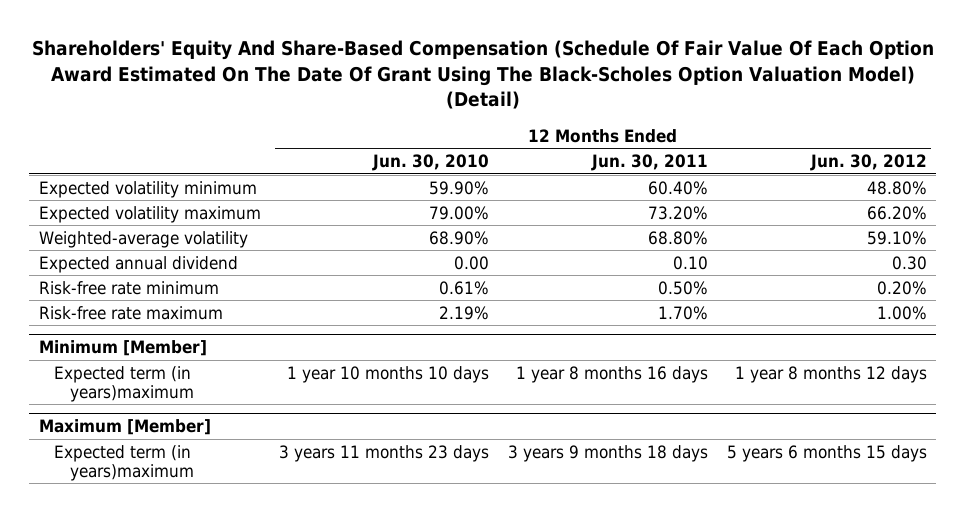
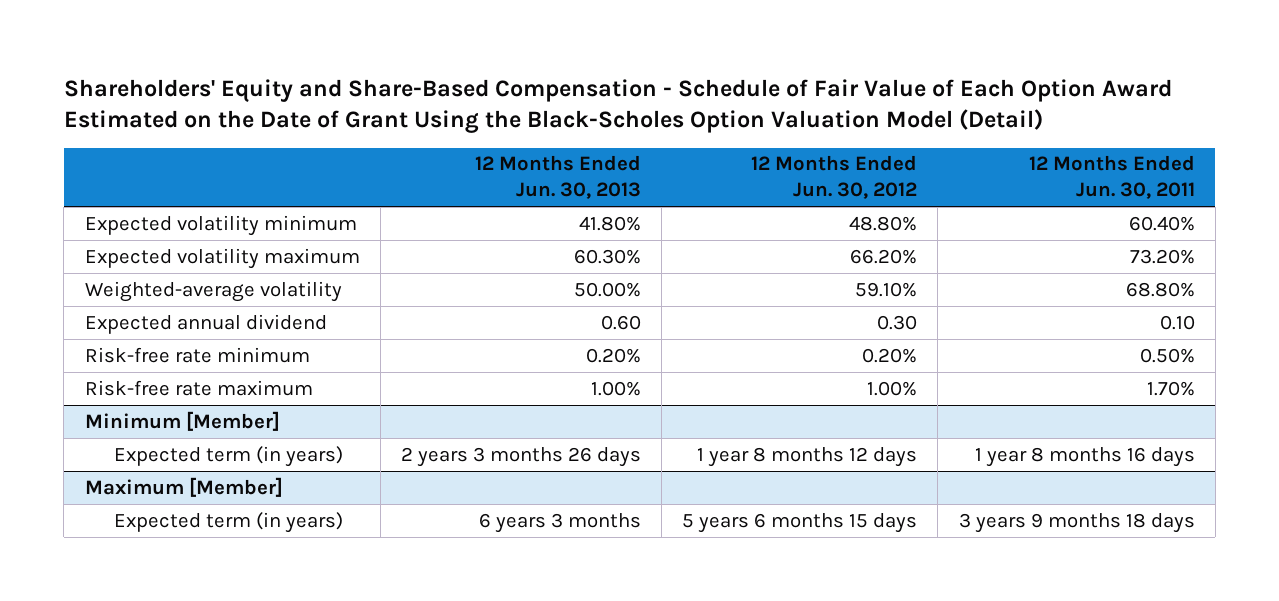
- Shareholders' Equity And Share-Based Compensation (Schedule Of Fair Value Of Each Option Award Estimated On The Date Of Grant Using The Black-Scholes Option Valuation Model) (Detail)
+ Shareholders' Equity and Share-Based Compensation - Schedule of Fair Value of Each Option Award Estimated on the Date of Grant Using the Black-Scholes Option Valuation Model (Detail)
- | 12 Months Ended Jun. 30, 2010 | 12 Months Ended Jun. 30, 2011 | 12 Months Ended Jun. 30, 2012
+ | 12 Months Ended Jun. 30, 2013 | 12 Months Ended Jun. 30, 2012 | 12 Months Ended Jun. 30, 2011
@ Minimum [Member]
- Expected term (in years)maximum | 1 year 10 months 10 days | 1 year 8 months 16 days | 1 year 8 months 12 days
+ Expected term (in years) | 2 years 3 months 26 days | 1 year 8 months 12 days | 1 year 8 months 16 days
@ Maximum [Member]
- Expected term (in years)maximum | 3 years 11 months 23 days | 3 years 9 months 18 days | 5 years 6 months 15 days
+ Expected term (in years) | 6 years 3 months | 5 years 6 months 15 days | 3 years 9 months 18 days

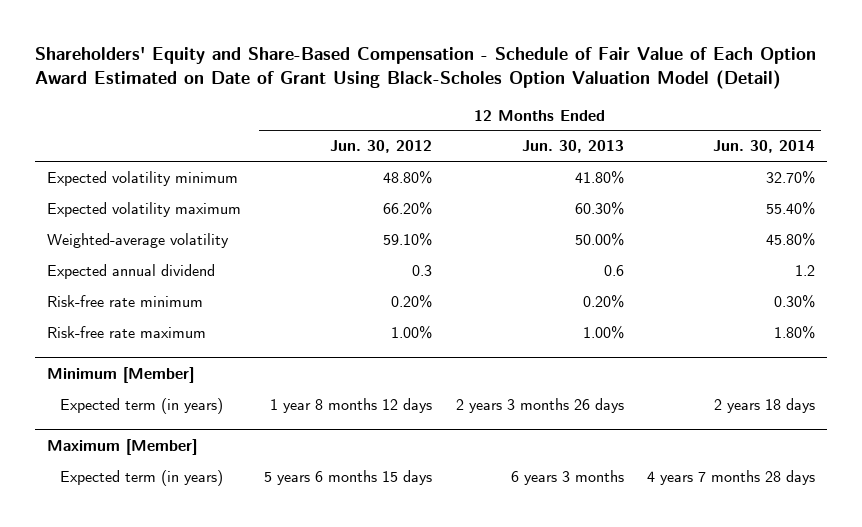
- Shareholders' Equity and Share-Based Compensation - Schedule of Fair Value of Each Option Award Estimated on the Date of Grant Using the Black-Scholes Option Valuation Model (Detail)
+ Shareholders' Equity and Share-Based Compensation - Schedule of Fair Value of Each Option Award Estimated on Date of Grant Using Black-Scholes Option Valuation Model (Detail)
- | 12 Months Ended Jun. 30, 2013 | 12 Months Ended Jun. 30, 2012 | 12 Months Ended Jun. 30, 2011
+ | 12 Months Ended Jun. 30, 2012 | 12 Months Ended Jun. 30, 2013 | 12 Months Ended Jun. 30, 2014
- Expected annual dividend | 0.60 | 0.30 | 0.10
+ Expected annual dividend | 0.3 | 0.6 | 1.2

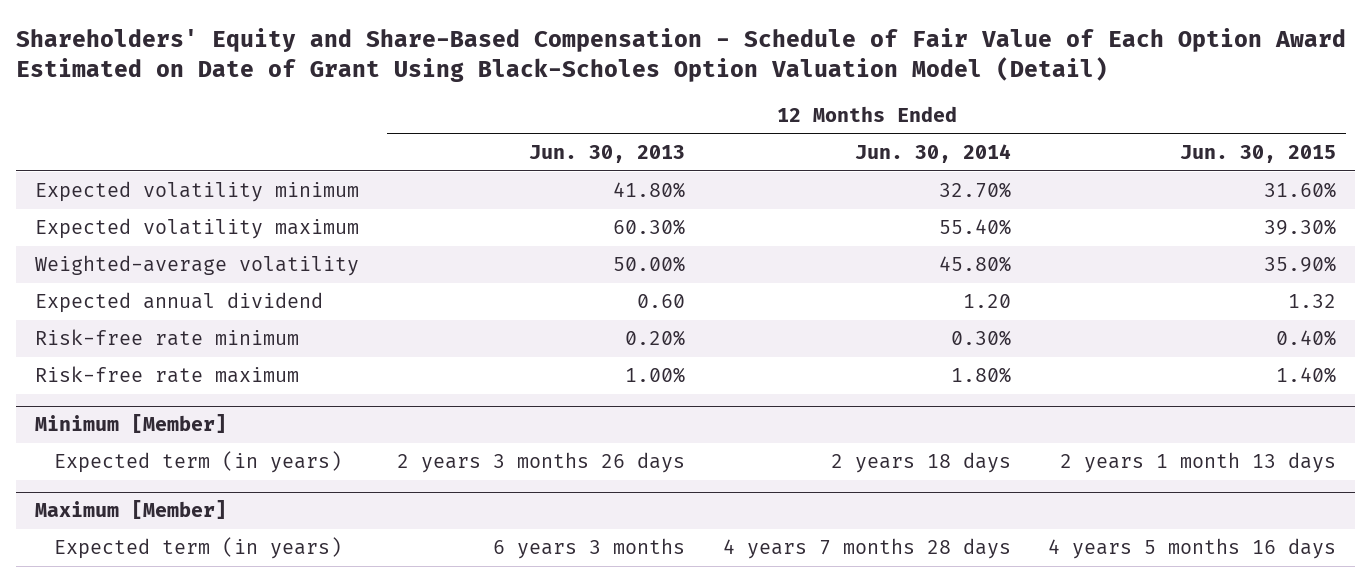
- | 12 Months Ended Jun. 30, 2012 | 12 Months Ended Jun. 30, 2013 | 12 Months Ended Jun. 30, 2014
+ | 12 Months Ended Jun. 30, 2013 | 12 Months Ended Jun. 30, 2014 | 12 Months Ended Jun. 30, 2015
- Expected annual dividend | 0.3 | 0.6 | 1.2
+ Expected annual dividend | 0.60 | 1.20 | 1.32

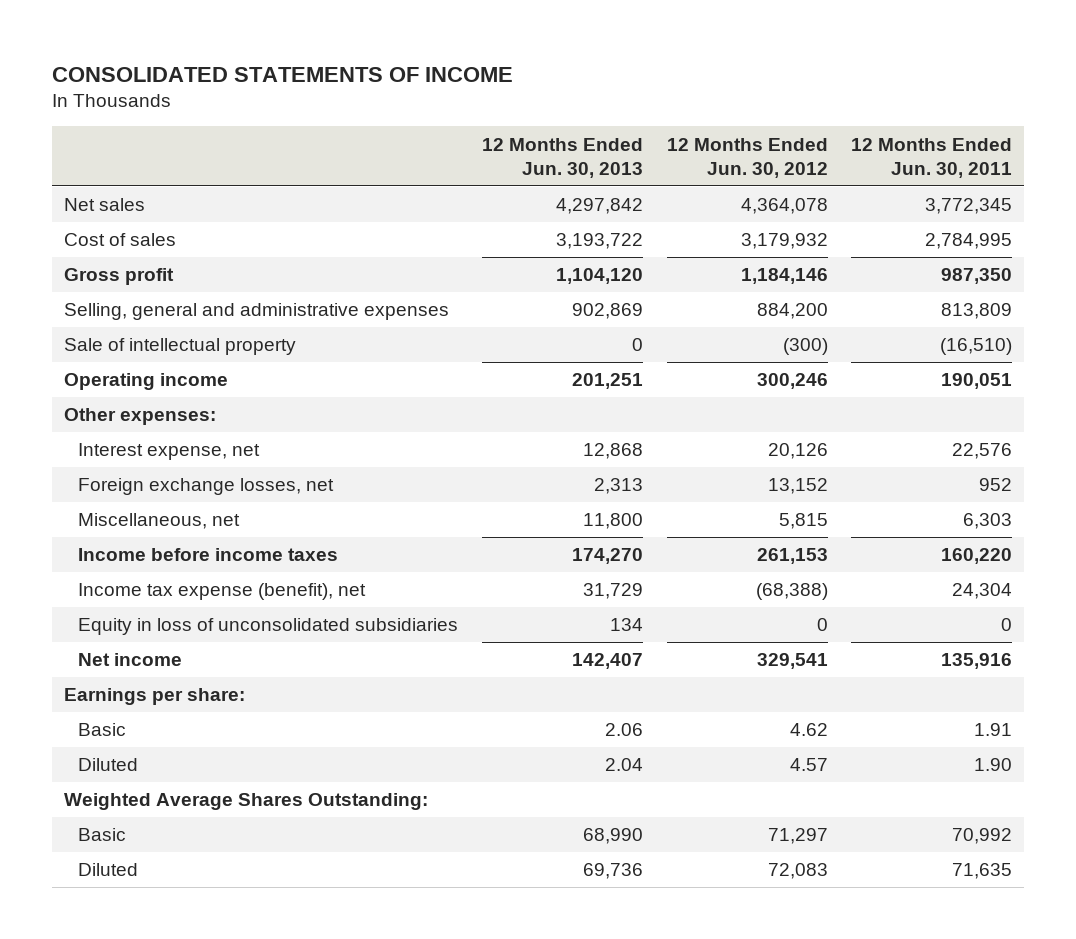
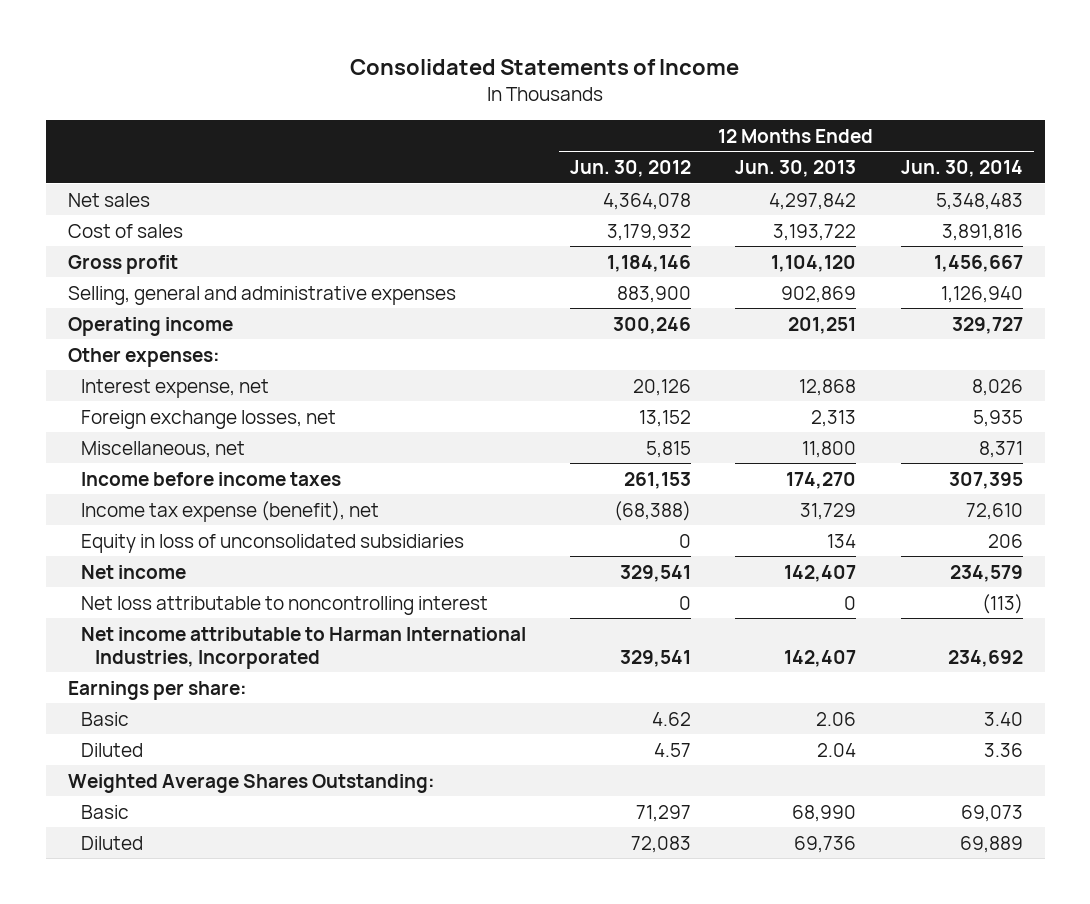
- CONSOLIDATED STATEMENTS OF INCOME
+ Consolidated Statements of Income
- | 12 Months Ended Jun. 30, 2013 | 12 Months Ended Jun. 30, 2012 | 12 Months Ended Jun. 30, 2011
+ | 12 Months Ended Jun. 30, 2012 | 12 Months Ended Jun. 30, 2013 | 12 Months Ended Jun. 30, 2014
- Selling, general and administrative expenses | 902,869 | 884,200 | 813,809
- Sale of intellectual property | 0 | (300) | (16,510)
+ Selling, general and administrative expenses | 883,900 | 902,869 | 1,126,940
+ Net loss attributable to noncontrolling interest | 0 | 0 | (113)
+ Net income attributable to Harman International Industries, Incorporated | 329,541 | 142,407 | 234,692

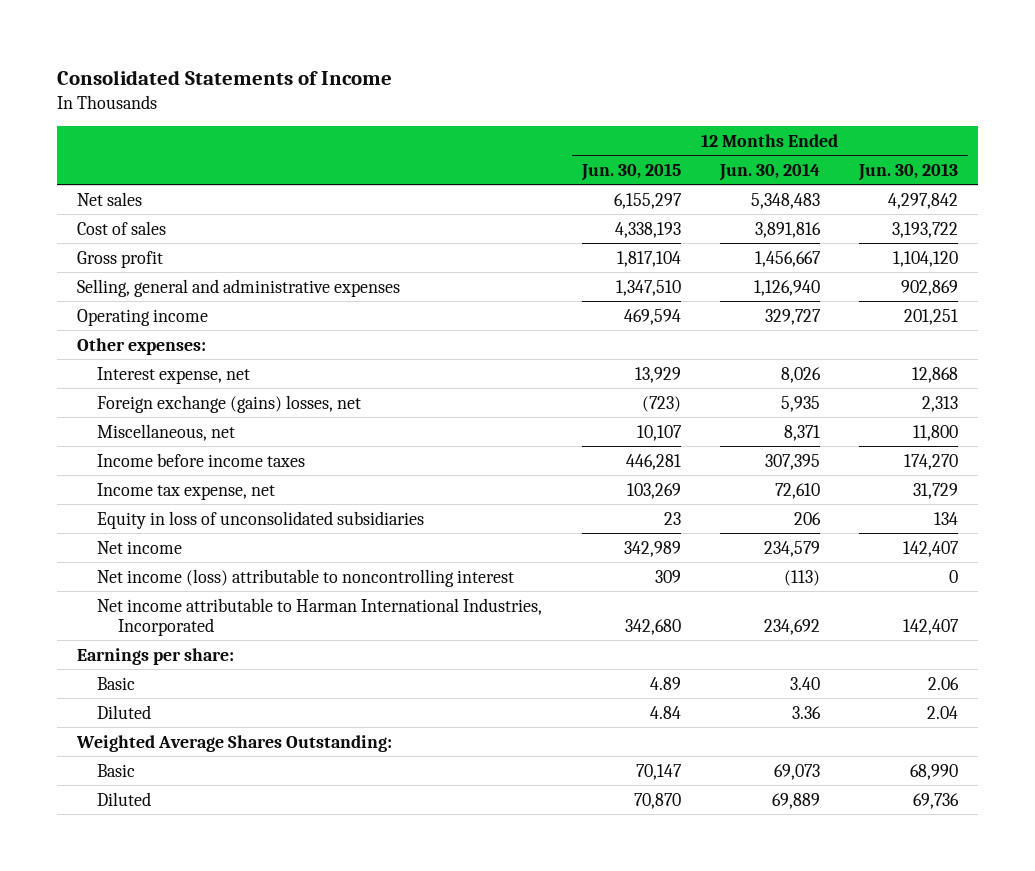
- | 12 Months Ended Jun. 30, 2012 | 12 Months Ended Jun. 30, 2013 | 12 Months Ended Jun. 30, 2014
+ | 12 Months Ended Jun. 30, 2015 | 12 Months Ended Jun. 30, 2014 | 12 Months Ended Jun. 30, 2013
- Foreign exchange losses, net | 13,152 | 2,313 | 5,935
+ Foreign exchange (gains) losses, net | (723) | 5,935 | 2,313
- Income tax expense (benefit), net | (68,388) | 31,729 | 72,610
+ Income tax expense, net | 103,269 | 72,610 | 31,729
- Net loss attributable to noncontrolling interest | 0 | 0 | (113)
+ Net income (loss) attributable to noncontrolling interest | 309 | (113) | 0

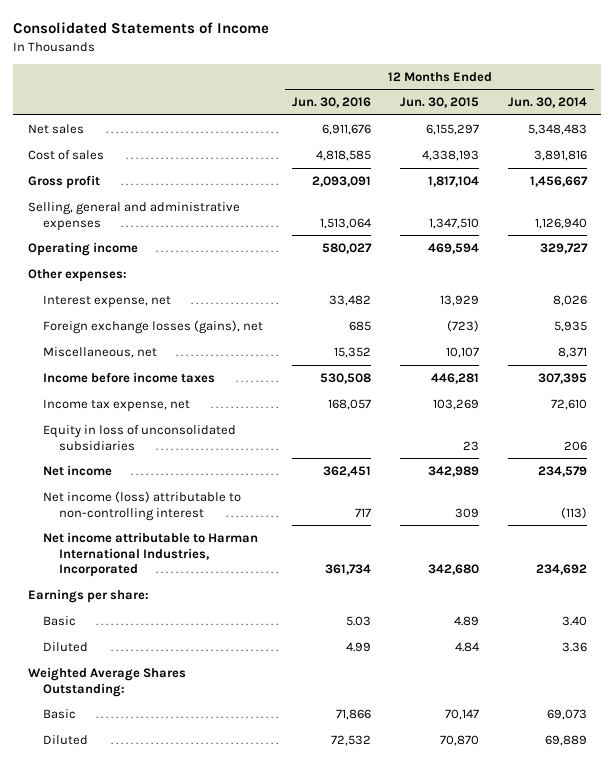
- | 12 Months Ended Jun. 30, 2015 | 12 Months Ended Jun. 30, 2014 | 12 Months Ended Jun. 30, 2013
+ | 12 Months Ended Jun. 30, 2016 | 12 Months Ended Jun. 30, 2015 | 12 Months Ended Jun. 30, 2014
- Foreign exchange (gains) losses, net | (723) | 5,935 | 2,313
+ Foreign exchange losses (gains), net | 685 | (723) | 5,935
- Net income (loss) attributable to noncontrolling interest | 309 | (113) | 0
+ Net income (loss) attributable to non-controlling interest | 717 | 309 | (113)

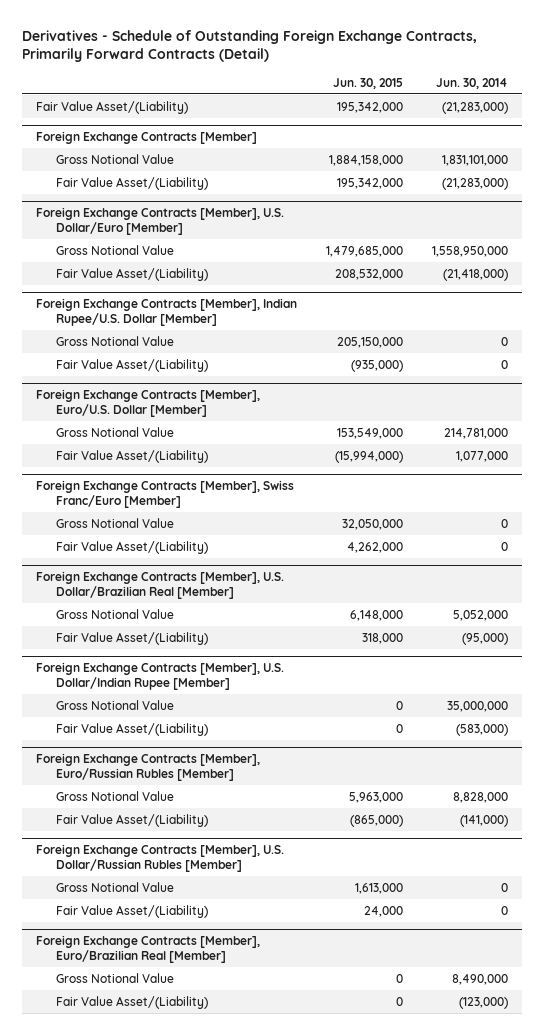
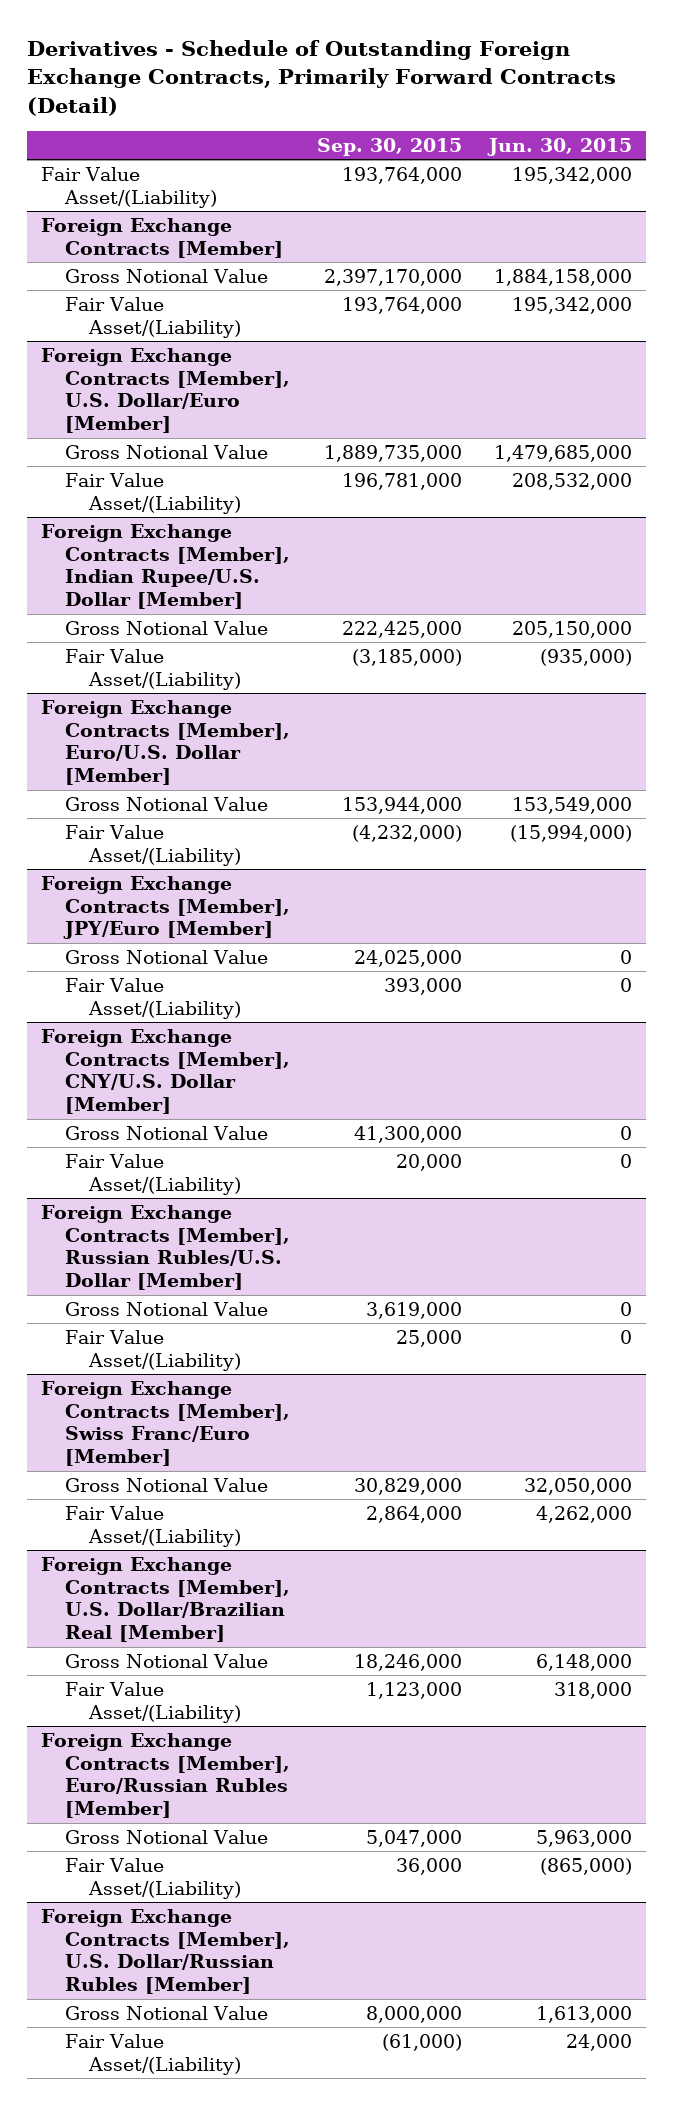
- | Jun. 30, 2015 | Jun. 30, 2014
+ | Sep. 30, 2015 | Jun. 30, 2015
+ Foreign Exchange Contracts [Member], JPY/Euro [Member]
+ Gross Notional Value | 24,025,000 | 0
+ Fair Value Asset/(Liability) | 393,000 | 0
+ Foreign Exchange Contracts [Member], CNY/U.S. Dollar [Member]
+ Gross Notional Value | 41,300,000 | 0
+ Fair Value Asset/(Liability) | 20,000 | 0
+ Foreign Exchange Contracts [Member], Russian Rubles/U.S. Dollar [Member]
+ Gross Notional Value | 3,619,000 | 0
+ Fair Value Asset/(Liability) | 25,000 | 0
- Foreign Exchange Contracts [Member], U.S. Dollar/Indian Rupee [Member]
- Gross Notional Value | 0 | 35,000,000
- Fair Value Asset/(Liability) | 0 | (583,000)
- Foreign Exchange Contracts [Member], Euro/Brazilian Real [Member]
- Gross Notional Value | 0 | 8,490,000
- Fair Value Asset/(Liability) | 0 | (123,000)

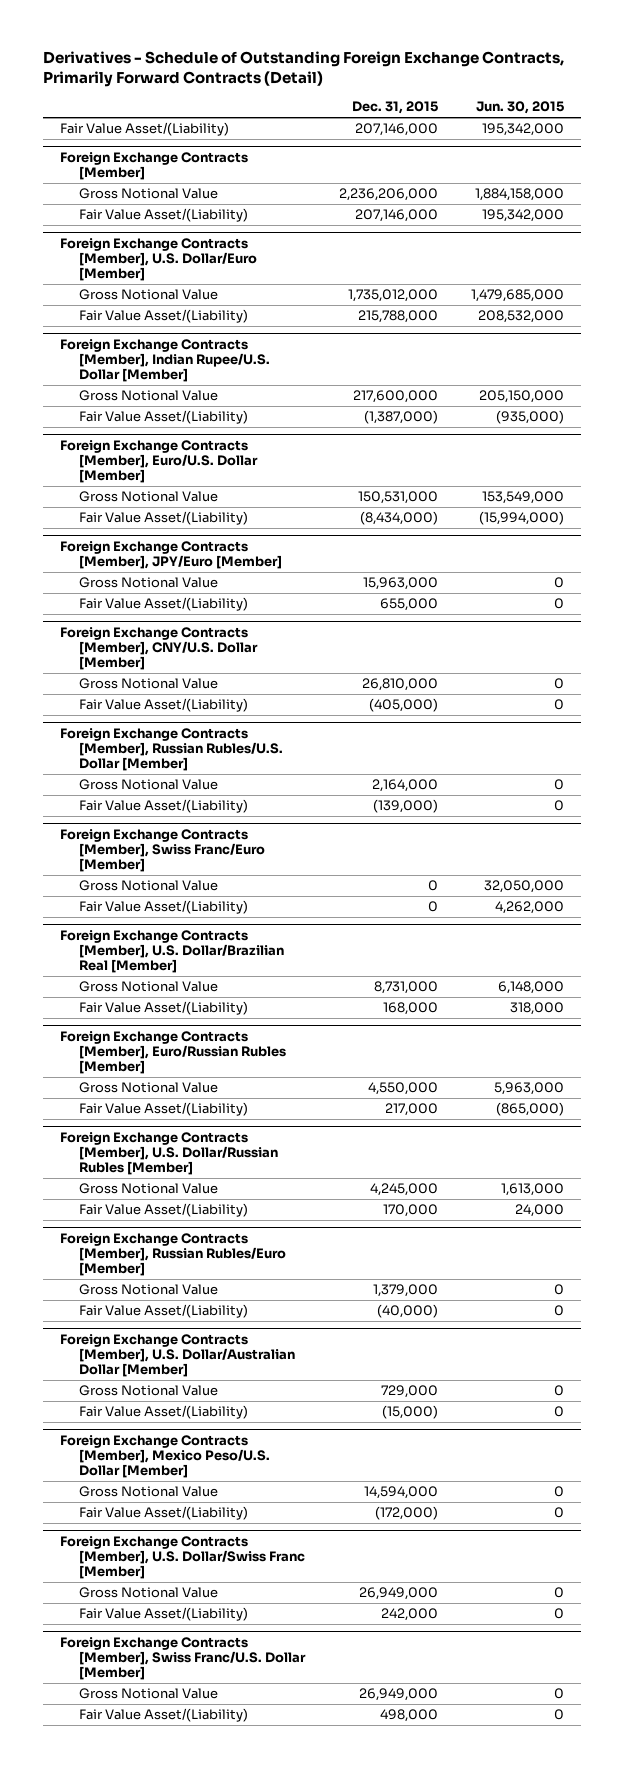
- | Sep. 30, 2015 | Jun. 30, 2015
+ | Dec. 31, 2015 | Jun. 30, 2015
+ Foreign Exchange Contracts [Member], Russian Rubles/Euro [Member]
+ Gross Notional Value | 1,379,000 | 0
+ Fair Value Asset/(Liability) | (40,000) | 0
+ Foreign Exchange Contracts [Member], U.S. Dollar/Australian Dollar [Member]
+ Gross Notional Value | 729,000 | 0
+ Fair Value Asset/(Liability) | (15,000) | 0
+ Foreign Exchange Contracts [Member], Mexico Peso/U.S. Dollar [Member]
+ Gross Notional Value | 14,594,000 | 0
+ Fair Value Asset/(Liability) | (172,000) | 0
+ Foreign Exchange Contracts [Member], U.S. Dollar/Swiss Franc [Member]
+ Gross Notional Value | 26,949,000 | 0
+ Fair Value Asset/(Liability) | 242,000 | 0
+ Foreign Exchange Contracts [Member], Swiss Franc/U.S. Dollar [Member]
+ Gross Notional Value | 26,949,000 | 0
+ Fair Value Asset/(Liability) | 498,000 | 0

